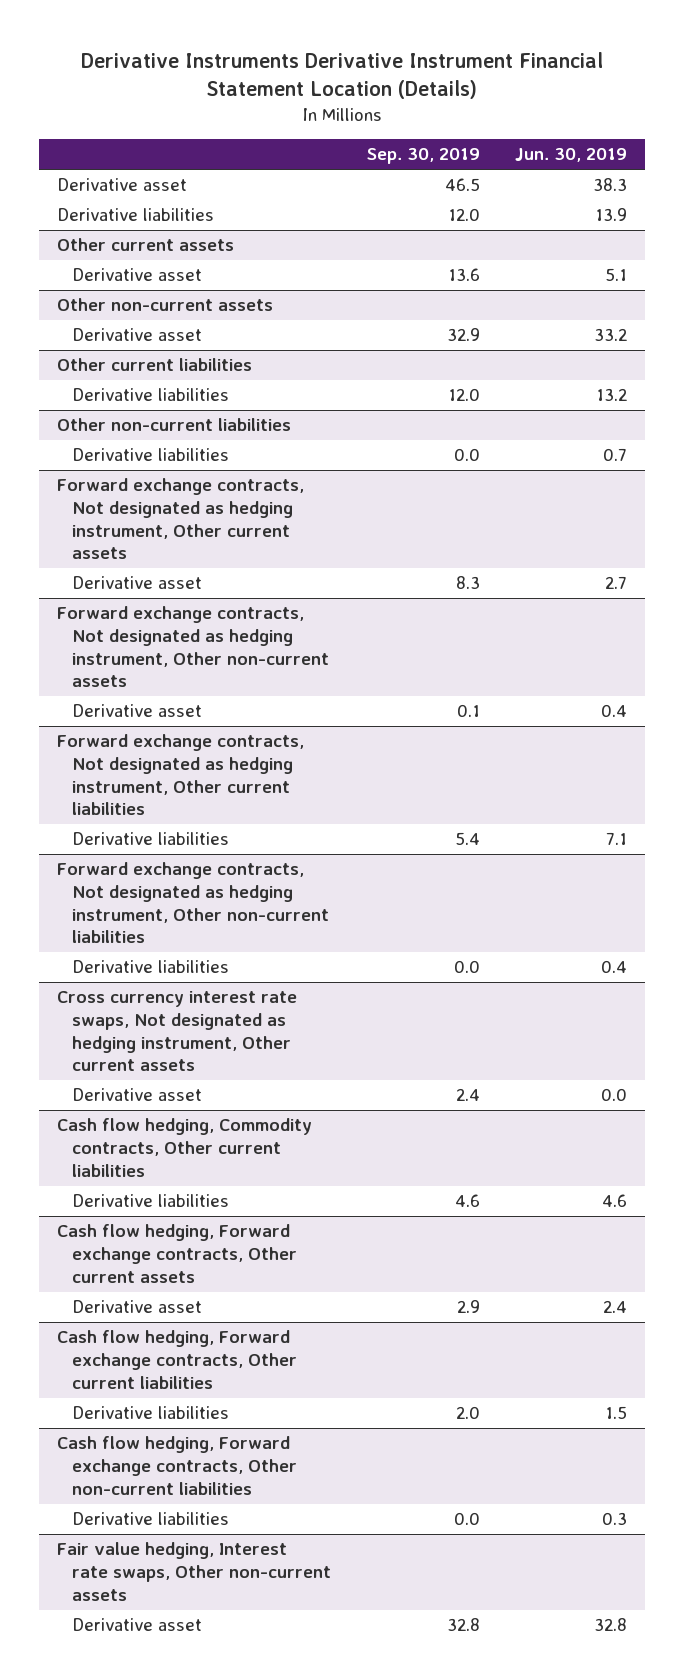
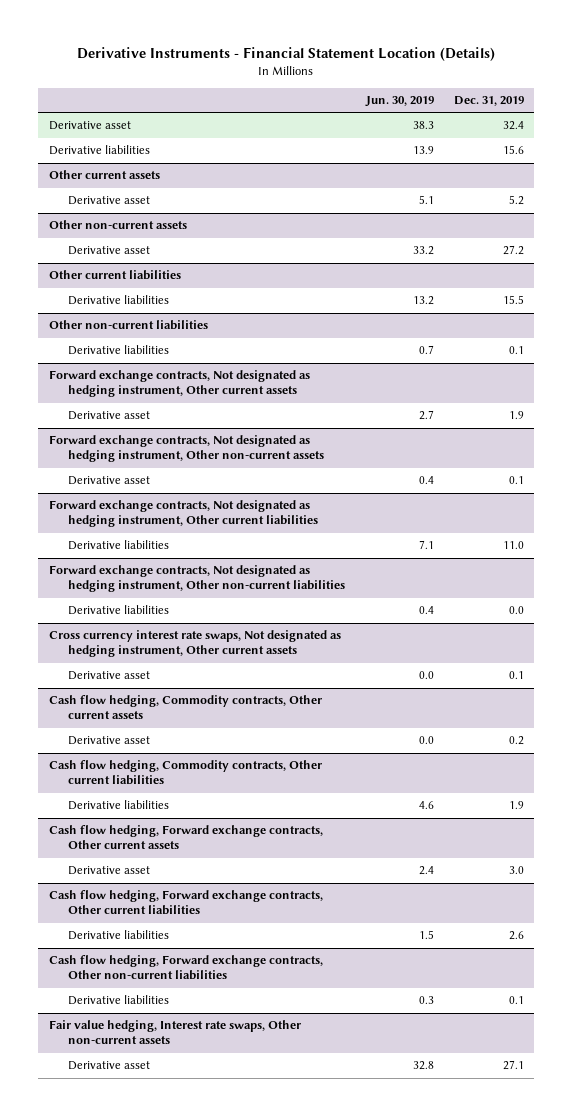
- Derivative Instruments Derivative Instrument Financial Statement Location (Details)
+ Derivative Instruments - Financial Statement Location (Details)
- | Sep. 30, 2019 | Jun. 30, 2019
+ | Jun. 30, 2019 | Dec. 31, 2019
+ Cash flow hedging, Commodity contracts, Other current assets
+ Derivative asset | 0.0 | 0.2

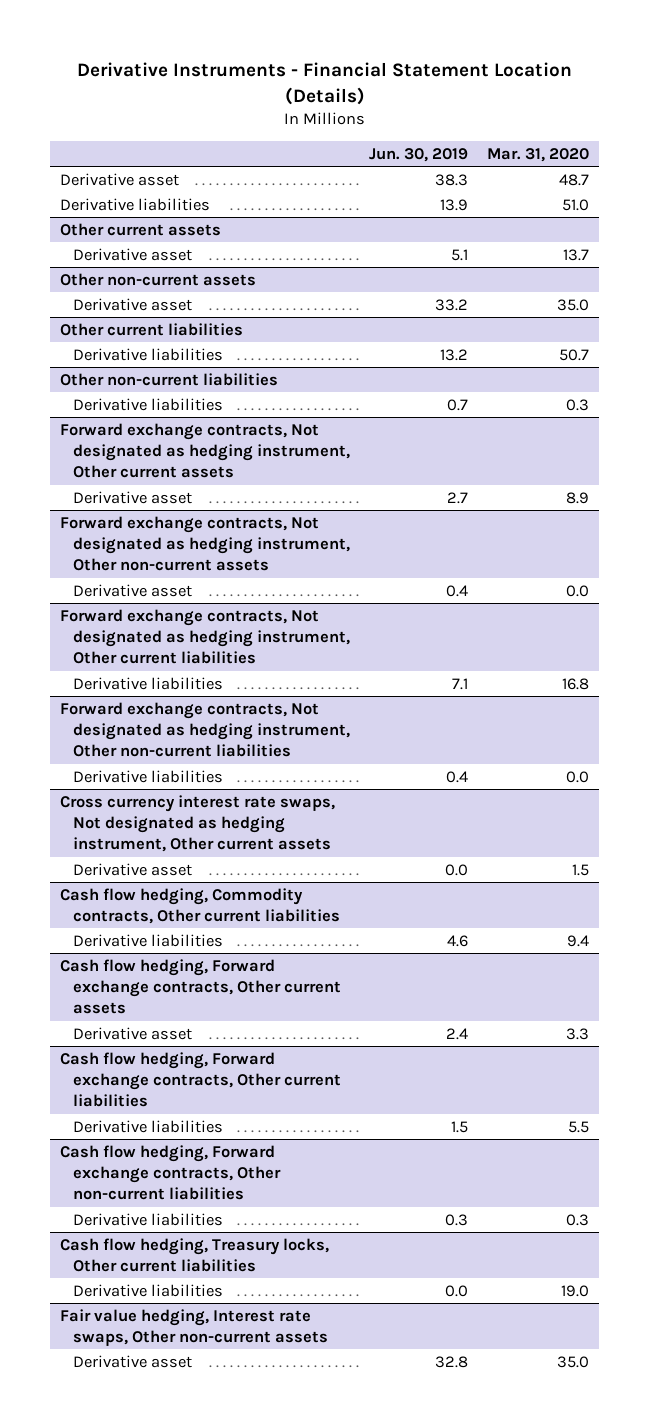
- | Jun. 30, 2019 | Dec. 31, 2019
+ | Jun. 30, 2019 | Mar. 31, 2020
- Cash flow hedging, Commodity contracts, Other current assets
- Derivative asset | 0.0 | 0.2
+ Cash flow hedging, Treasury locks, Other current liabilities
+ Derivative liabilities | 0.0 | 19.0

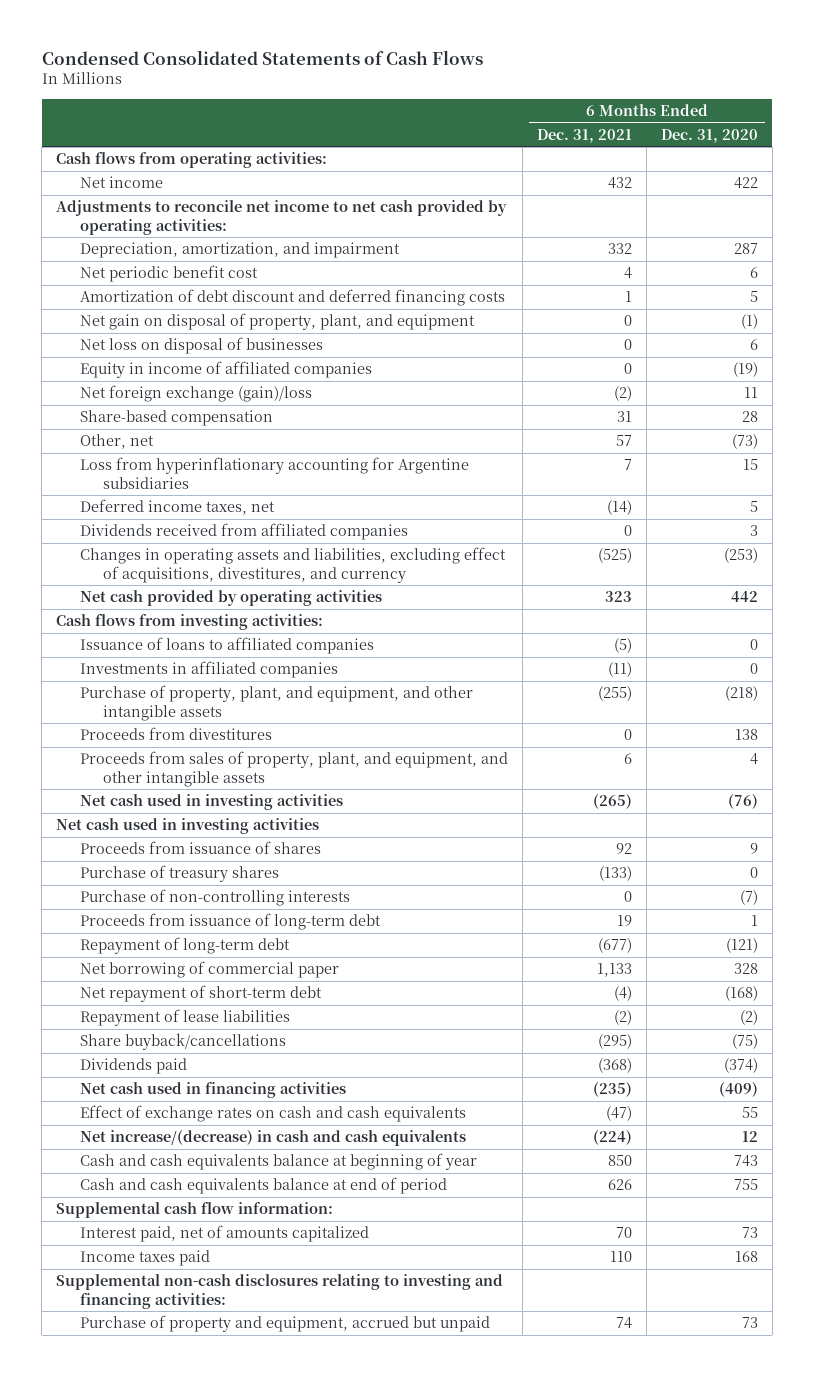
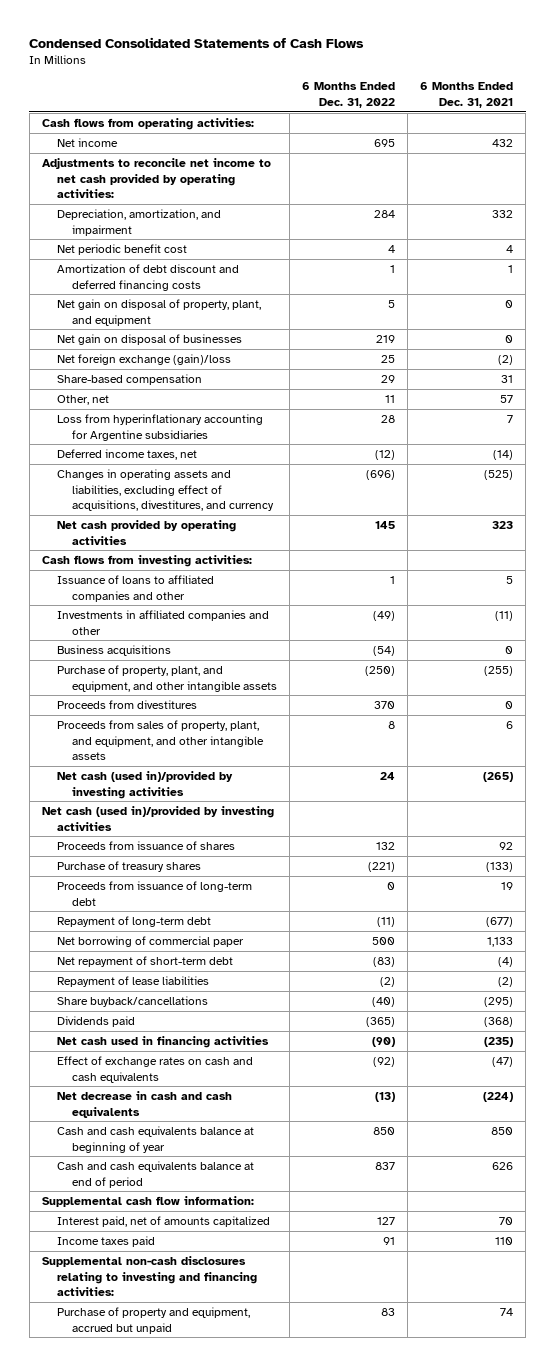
- | 6 Months Ended Dec. 31, 2021 | 6 Months Ended Dec. 31, 2020
+ | 6 Months Ended Dec. 31, 2022 | 6 Months Ended Dec. 31, 2021
- Net loss on disposal of businesses | 0 | 6
- Equity in income of affiliated companies | 0 | (19)
+ Net gain on disposal of businesses | 219 | 0
- Dividends received from affiliated companies | 0 | 3
- Issuance of loans to affiliated companies | (5) | 0
- Investments in affiliated companies | (11) | 0
+ Issuance of loans to affiliated companies and other | 1 | 5
+ Investments in affiliated companies and other | (49) | (11)
+ Business acquisitions | (54) | 0
- Net cash used in investing activities | (265) | (76)
- Net cash used in investing activities
+ Net cash (used in)/provided by investing activities | 24 | (265)
+ Net cash (used in)/provided by investing activities
- Purchase of non-controlling interests | 0 | (7)
- Net increase/(decrease) in cash and cash equivalents | (224) | 12
+ Net decrease in cash and cash equivalents | (13) | (224)

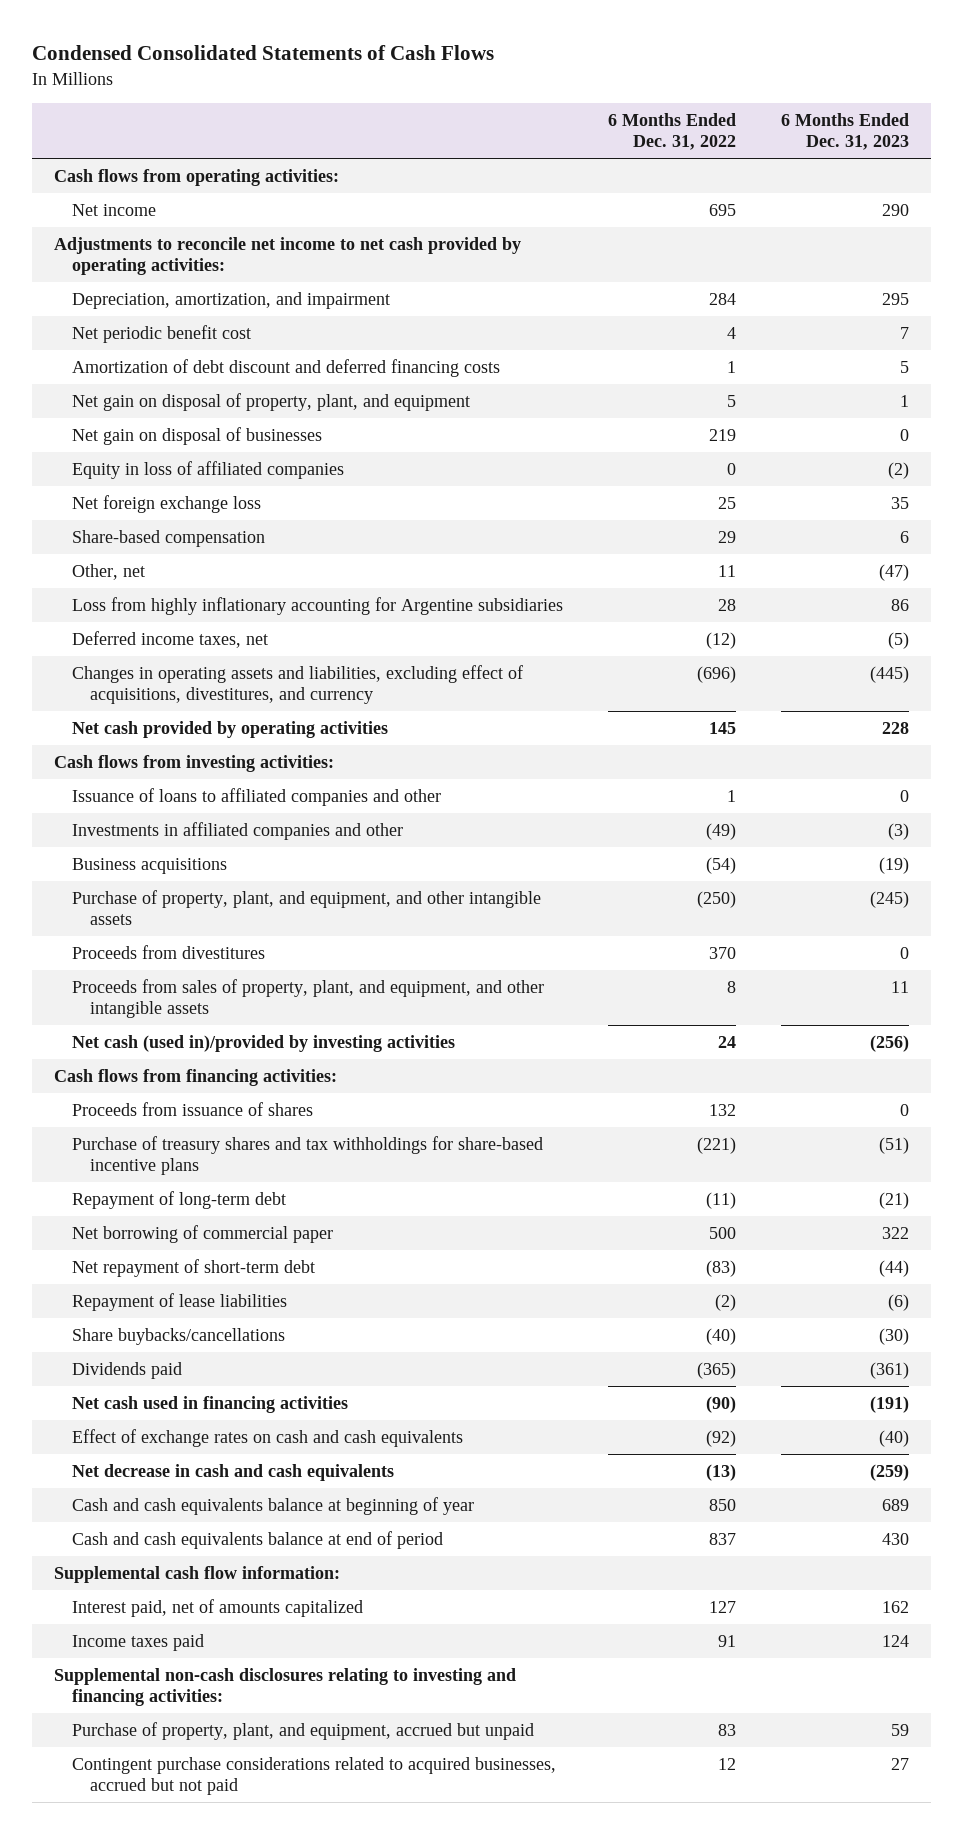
- | 6 Months Ended Dec. 31, 2022 | 6 Months Ended Dec. 31, 2021
+ | 6 Months Ended Dec. 31, 2022 | 6 Months Ended Dec. 31, 2023
- Net foreign exchange (gain)/loss | 25 | (2)
+ Equity in loss of affiliated companies | 0 | (2)
+ Net foreign exchange loss | 25 | 35
- Loss from hyperinflationary accounting for Argentine subsidiaries | 28 | 7
+ Loss from highly inflationary accounting for Argentine subsidiaries | 28 | 86
- Net cash (used in)/provided by investing activities
+ Cash flows from financing activities:
- Purchase of treasury shares | (221) | (133)
- Proceeds from issuance of long-term debt | 0 | 19
+ Purchase of treasury shares and tax withholdings for share-based incentive plans | (221) | (51)
- Share buyback/cancellations | (40) | (295)
+ Share buybacks/cancellations | (40) | (30)
- Purchase of property and equipment, accrued but unpaid | 83 | 74
+ Purchase of property, plant, and equipment, accrued but unpaid | 83 | 59
+ Contingent purchase considerations related to acquired businesses, accrued but not paid | 12 | 27

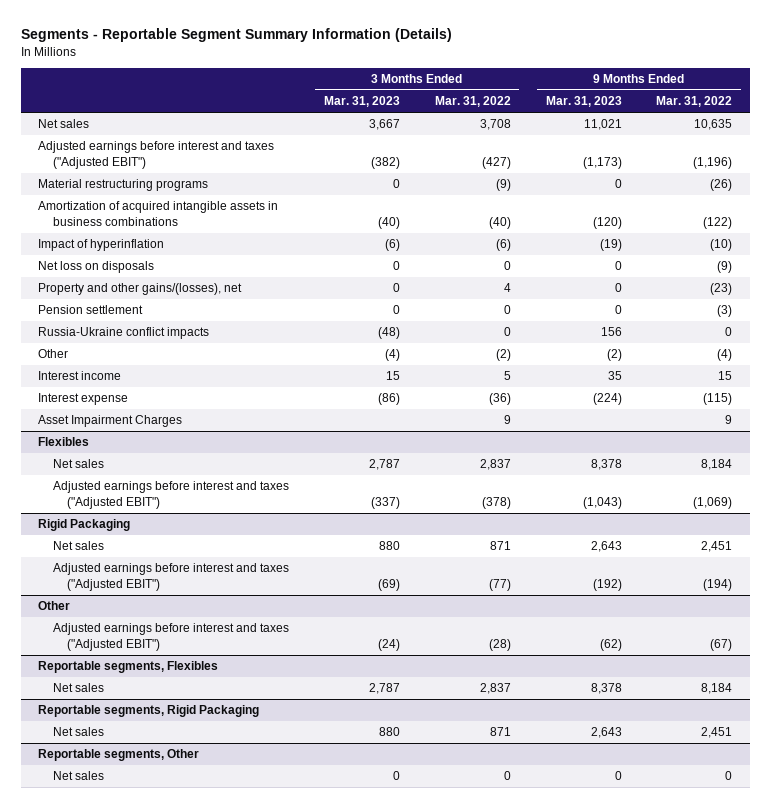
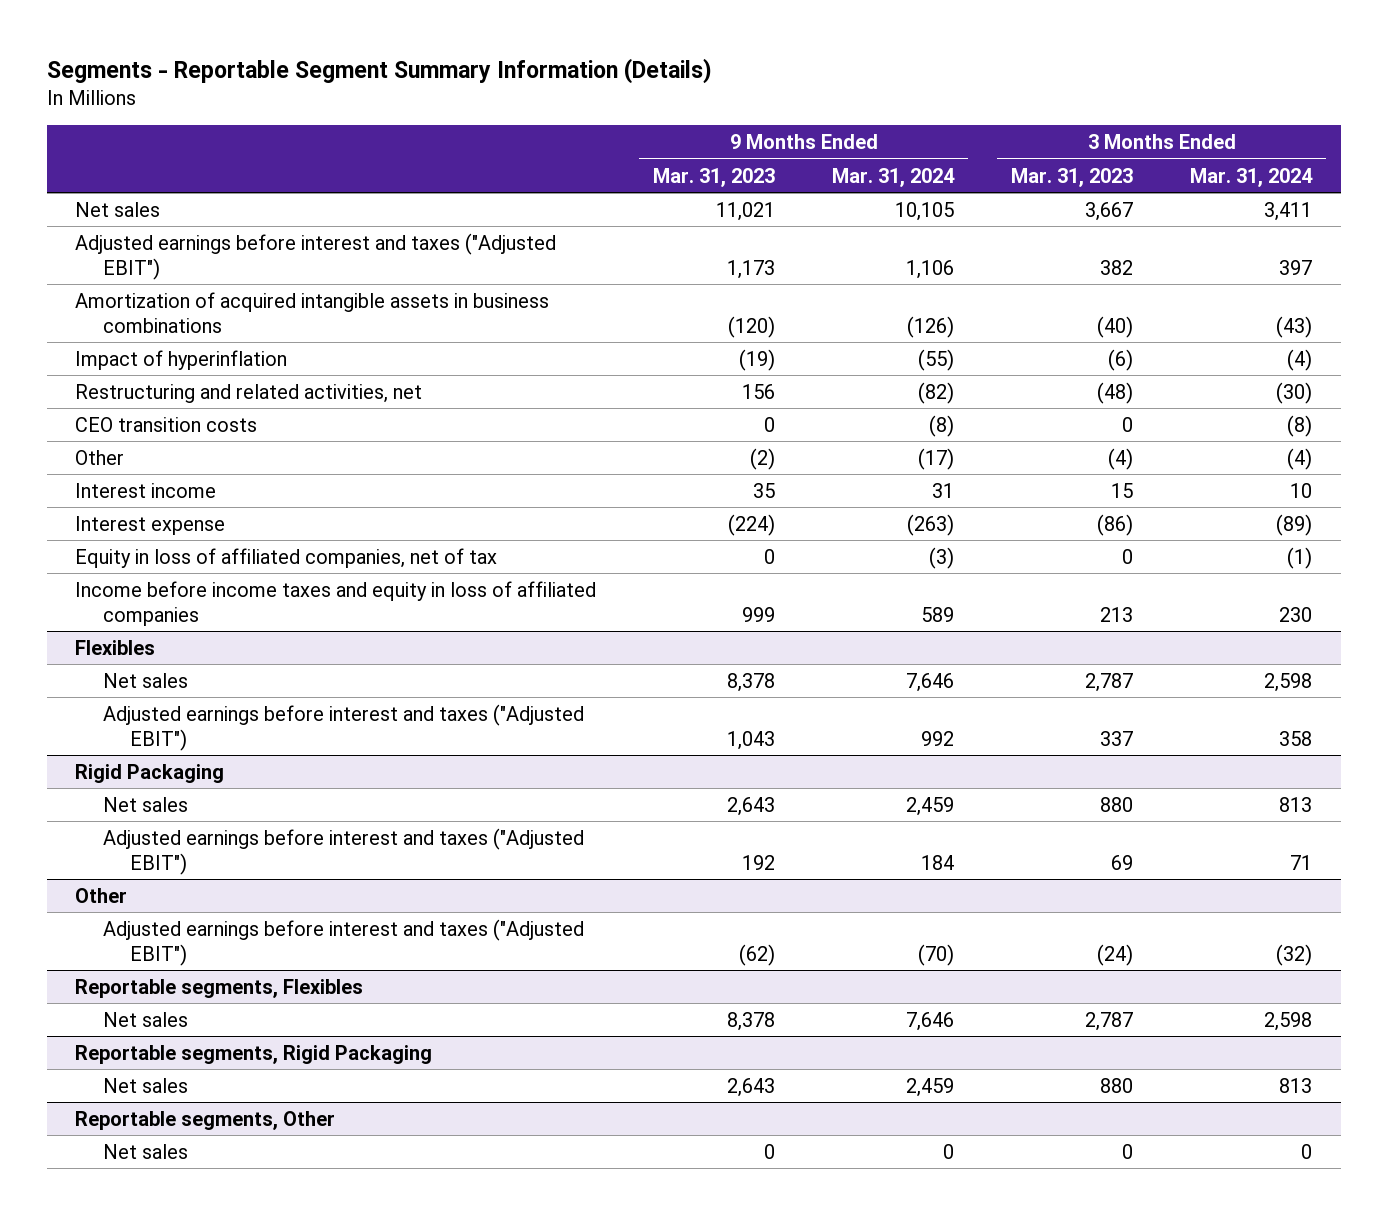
- | 3 Months Ended Mar. 31, 2023 | 3 Months Ended Mar. 31, 2022 | 9 Months Ended Mar. 31, 2023 | 9 Months Ended Mar. 31, 2022
+ | 9 Months Ended Mar. 31, 2023 | 9 Months Ended Mar. 31, 2024 | 3 Months Ended Mar. 31, 2023 | 3 Months Ended Mar. 31, 2024
- Adjusted earnings before interest and taxes ("Adjusted EBIT") | (382) | (427) | (1,173) | (1,196)
- Material restructuring programs | 0 | (9) | 0 | (26)
+ Adjusted earnings before interest and taxes ("Adjusted EBIT") | 1,173 | 1,106 | 382 | 397
- Net loss on disposals | 0 | 0 | 0 | (9)
- Property and other gains/(losses), net | 0 | 4 | 0 | (23)
- Pension settlement | 0 | 0 | 0 | (3)
- Russia-Ukraine conflict impacts | (48) | 0 | 156 | 0
+ Restructuring and related activities, net | 156 | (82) | (48) | (30)
+ CEO transition costs | 0 | (8) | 0 | (8)
- Asset Impairment Charges | | 9 | | 9
+ Equity in loss of affiliated companies, net of tax | 0 | (3) | 0 | (1)
+ Income before income taxes and equity in loss of affiliated companies | 999 | 589 | 213 | 230
@ Flexibles
- Adjusted earnings before interest and taxes ("Adjusted EBIT") | (337) | (378) | (1,043) | (1,069)
+ Adjusted earnings before interest and taxes ("Adjusted EBIT") | 1,043 | 992 | 337 | 358
@ Rigid Packaging
- Adjusted earnings before interest and taxes ("Adjusted EBIT") | (69) | (77) | (192) | (194)
+ Adjusted earnings before interest and taxes ("Adjusted EBIT") | 192 | 184 | 69 | 71

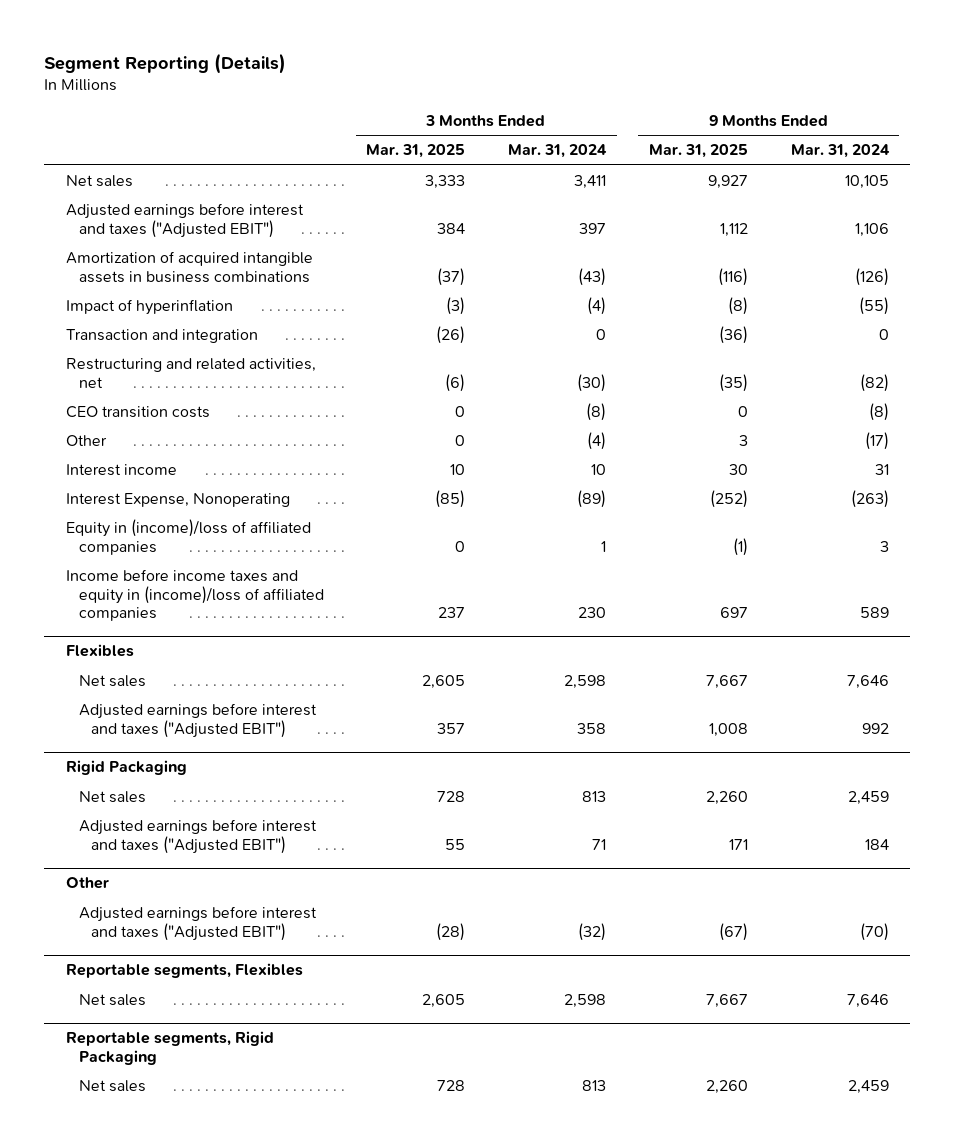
- Segments - Reportable Segment Summary Information (Details)
+ Segment Reporting (Details)
- | 9 Months Ended Mar. 31, 2023 | 9 Months Ended Mar. 31, 2024 | 3 Months Ended Mar. 31, 2023 | 3 Months Ended Mar. 31, 2024
+ | 3 Months Ended Mar. 31, 2025 | 3 Months Ended Mar. 31, 2024 | 9 Months Ended Mar. 31, 2025 | 9 Months Ended Mar. 31, 2024
+ Transaction and integration | (26) | 0 | (36) | 0
- Interest expense | (224) | (263) | (86) | (89)
- Equity in loss of affiliated companies, net of tax | 0 | (3) | 0 | (1)
- Income before income taxes and equity in loss of affiliated companies | 999 | 589 | 213 | 230
+ Interest Expense, Nonoperating | (85) | (89) | (252) | (263)
+ Equity in (income)/loss of affiliated companies | 0 | 1 | (1) | 3
+ Income before income taxes and equity in (income)/loss of affiliated companies | 237 | 230 | 697 | 589
- Reportable segments, Other
- Net sales | 0 | 0 | 0 | 0

